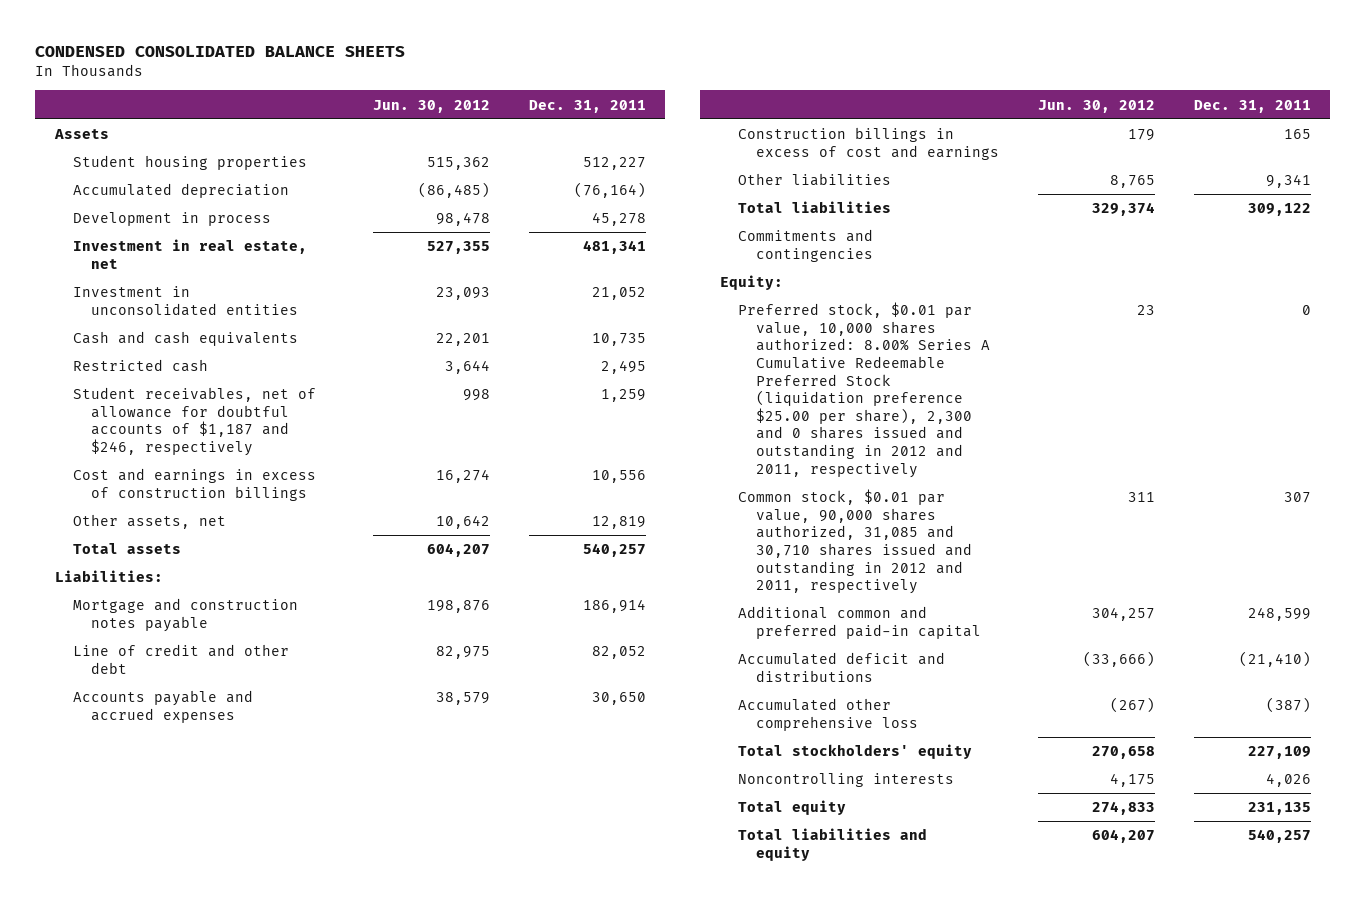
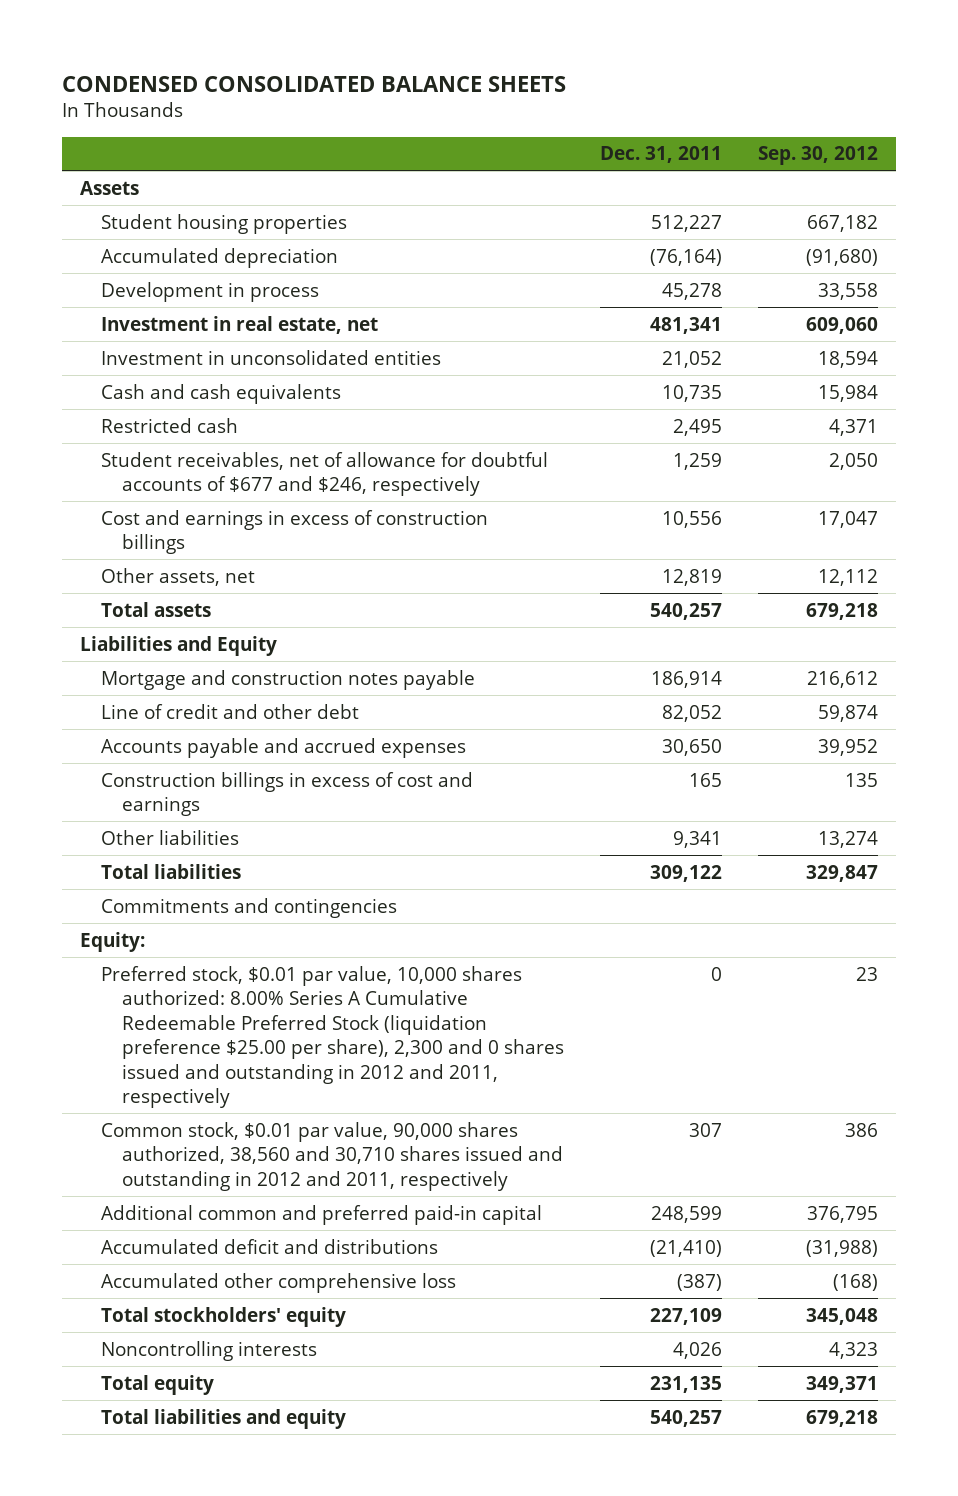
- | Jun. 30, 2012 | Dec. 31, 2011
+ | Dec. 31, 2011 | Sep. 30, 2012
- Student receivables, net of allowance for doubtful accounts of $1,187 and $246, respectively | 998 | 1,259
+ Student receivables, net of allowance for doubtful accounts of $677 and $246, respectively | 1,259 | 2,050
- Liabilities:
+ Liabilities and Equity
- Common stock, $0.01 par value, 90,000 shares authorized, 31,085 and 30,710 shares issued and outstanding in 2012 and 2011, respectively | 311 | 307
+ Common stock, $0.01 par value, 90,000 shares authorized, 38,560 and 30,710 shares issued and outstanding in 2012 and 2011, respectively | 307 | 386

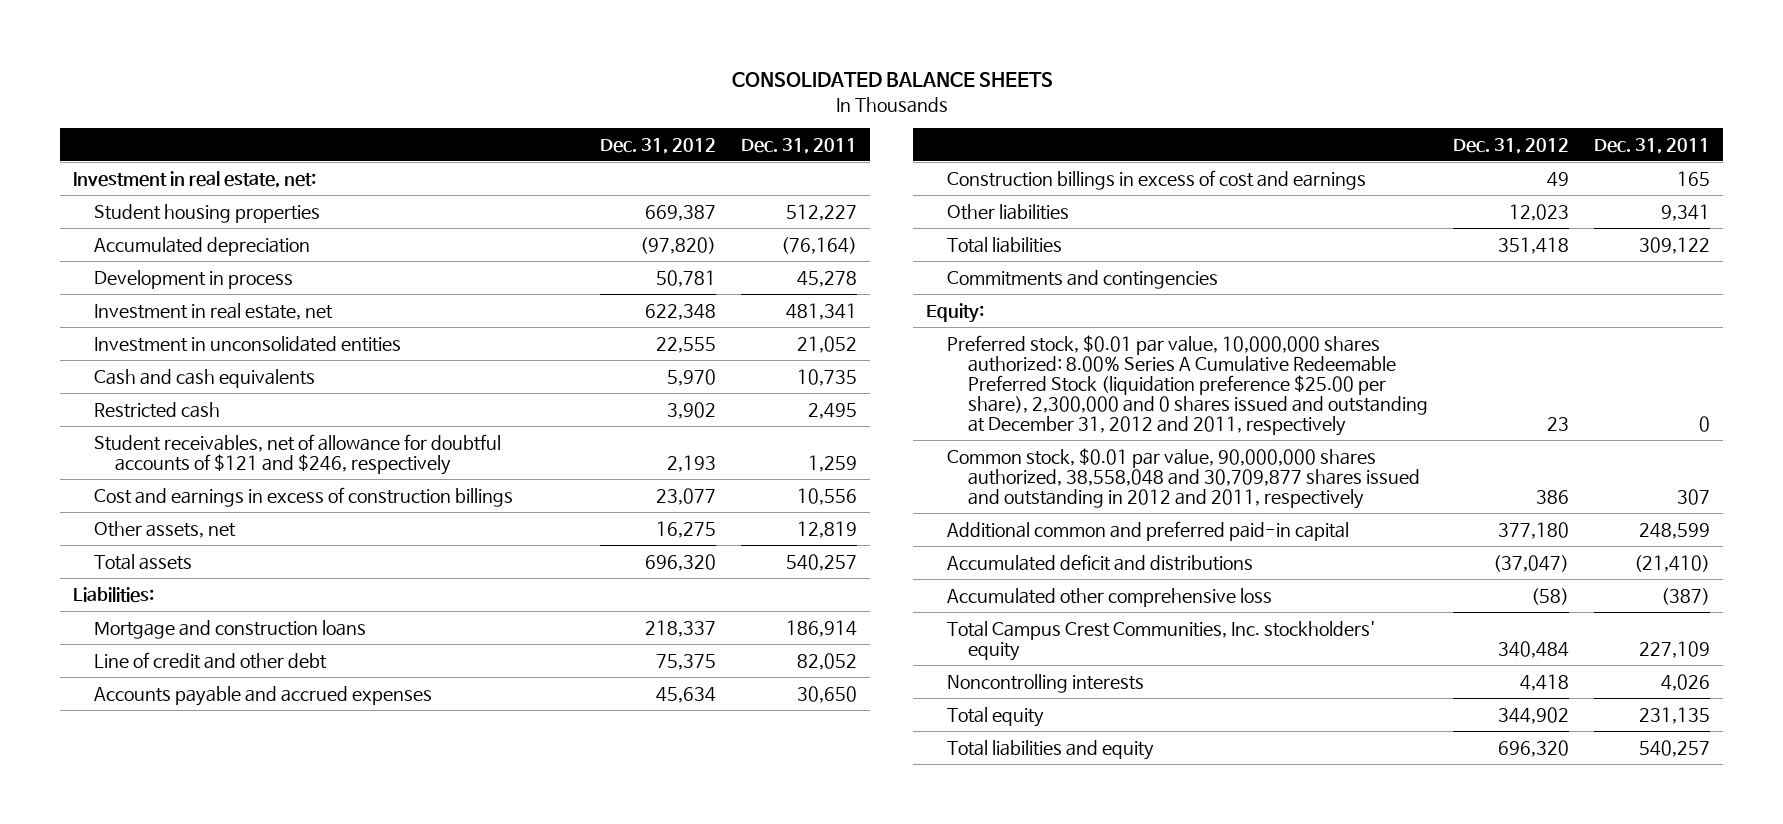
- CONDENSED CONSOLIDATED BALANCE SHEETS
+ CONSOLIDATED BALANCE SHEETS
- | Dec. 31, 2011 | Sep. 30, 2012
+ | Dec. 31, 2012 | Dec. 31, 2011
- Assets
+ Investment in real estate, net:
- Student receivables, net of allowance for doubtful accounts of $677 and $246, respectively | 1,259 | 2,050
+ Student receivables, net of allowance for doubtful accounts of $121 and $246, respectively | 2,193 | 1,259
- Liabilities and Equity
- Mortgage and construction notes payable | 186,914 | 216,612
+ Liabilities:
+ Mortgage and construction loans | 218,337 | 186,914
- Preferred stock, $0.01 par value, 10,000 shares authorized: 8.00% Series A Cumulative Redeemable Preferred Stock (liquidation preference $25.00 per share), 2,300 and 0 shares issued and outstanding in 2012 and 2011, respectively | 0 | 23
- Common stock, $0.01 par value, 90,000 shares authorized, 38,560 and 30,710 shares issued and outstanding in 2012 and 2011, respectively | 307 | 386
+ Preferred stock, $0.01 par value, 10,000,000 shares authorized: 8.00% Series A Cumulative Redeemable Preferred Stock (liquidation preference $25.00 per share), 2,300,000 and 0 shares issued and outstanding at December 31, 2012 and 2011, respectively | 23 | 0
+ Common stock, $0.01 par value, 90,000,000 shares authorized, 38,558,048 and 30,709,877 shares issued and outstanding in 2012 and 2011, respectively | 386 | 307
- Total stockholders' equity | 227,109 | 345,048
+ Total Campus Crest Communities, Inc. stockholders' equity | 340,484 | 227,109

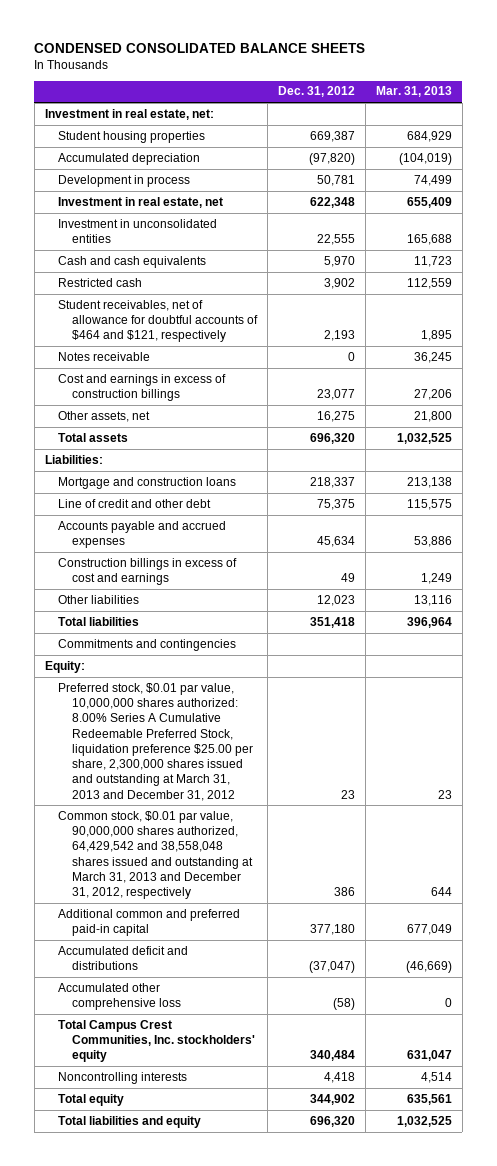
- CONSOLIDATED BALANCE SHEETS
+ CONDENSED CONSOLIDATED BALANCE SHEETS
- | Dec. 31, 2012 | Dec. 31, 2011
+ | Dec. 31, 2012 | Mar. 31, 2013
- Student receivables, net of allowance for doubtful accounts of $121 and $246, respectively | 2,193 | 1,259
+ Student receivables, net of allowance for doubtful accounts of $464 and $121, respectively | 2,193 | 1,895
+ Notes receivable | 0 | 36,245
- Preferred stock, $0.01 par value, 10,000,000 shares authorized: 8.00% Series A Cumulative Redeemable Preferred Stock (liquidation preference $25.00 per share), 2,300,000 and 0 shares issued and outstanding at December 31, 2012 and 2011, respectively | 23 | 0
- Common stock, $0.01 par value, 90,000,000 shares authorized, 38,558,048 and 30,709,877 shares issued and outstanding in 2012 and 2011, respectively | 386 | 307
+ Preferred stock, $0.01 par value, 10,000,000 shares authorized: 8.00% Series A Cumulative Redeemable Preferred Stock, liquidation preference $25.00 per share, 2,300,000 shares issued and outstanding at March 31, 2013 and December 31, 2012 | 23 | 23
+ Common stock, $0.01 par value, 90,000,000 shares authorized, 64,429,542 and 38,558,048 shares issued and outstanding at March 31, 2013 and December 31, 2012, respectively | 386 | 644

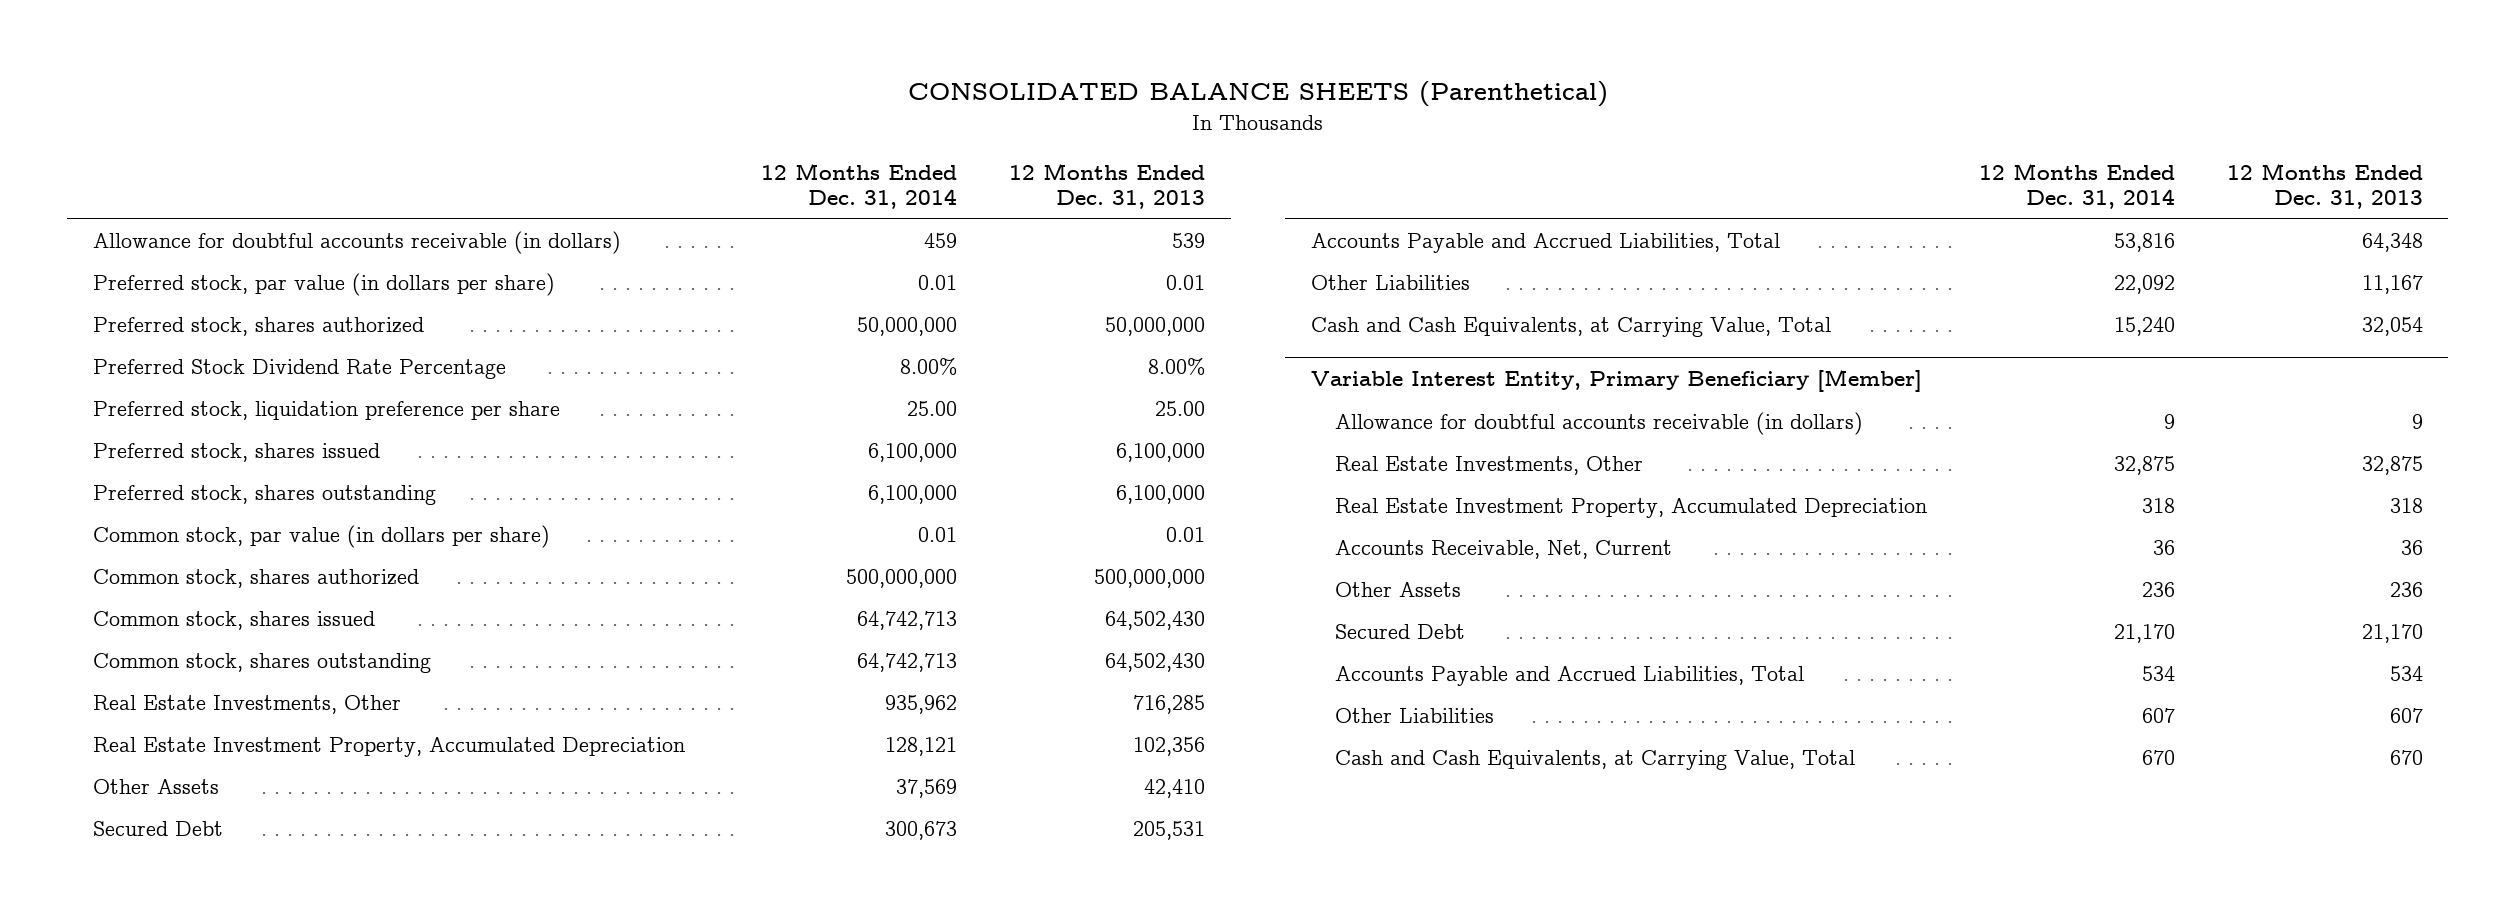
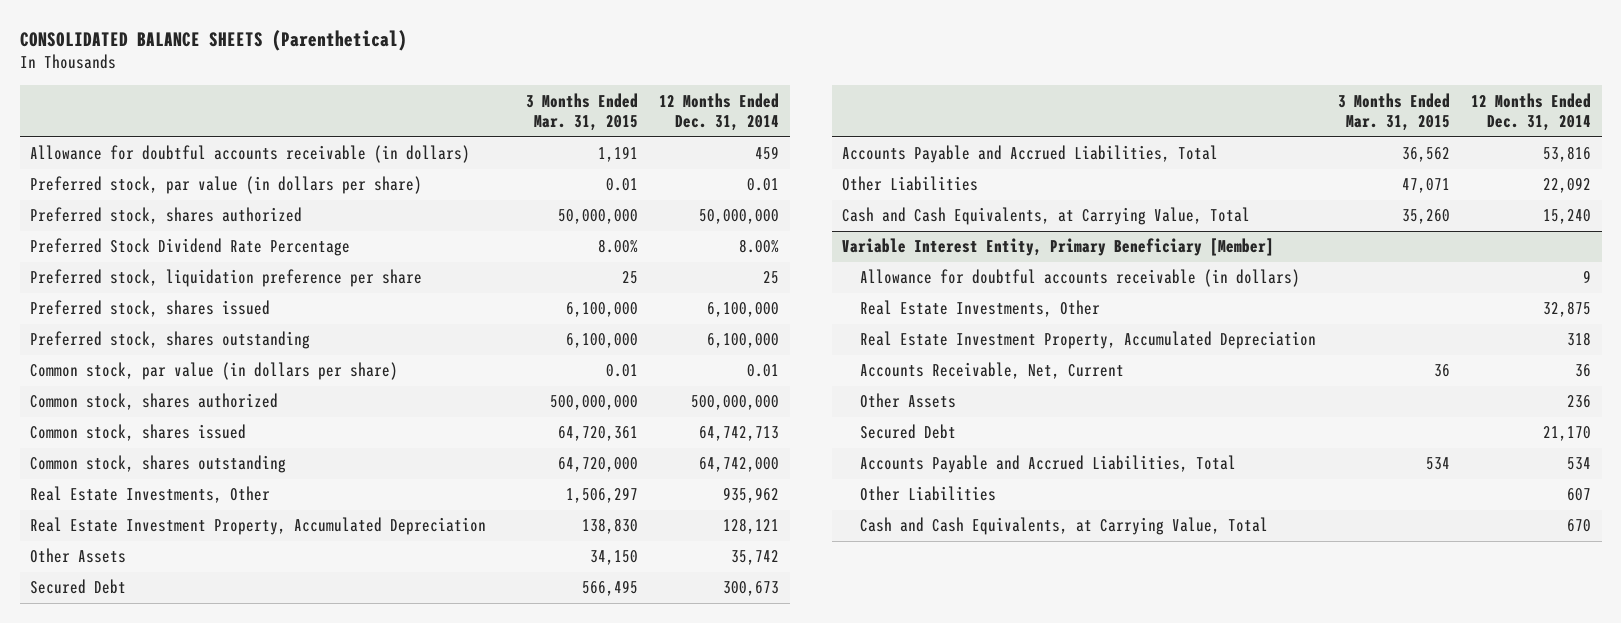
- | 12 Months Ended Dec. 31, 2014 | 12 Months Ended Dec. 31, 2013
+ | 3 Months Ended Mar. 31, 2015 | 12 Months Ended Dec. 31, 2014
- Preferred stock, liquidation preference per share | 25.00 | 25.00
+ Preferred stock, liquidation preference per share | 25 | 25
- Common stock, shares outstanding | 64,742,713 | 64,502,430
+ Common stock, shares outstanding | 64,720,000 | 64,742,000
- Other Assets | 37,569 | 42,410
+ Other Assets | 34,150 | 35,742

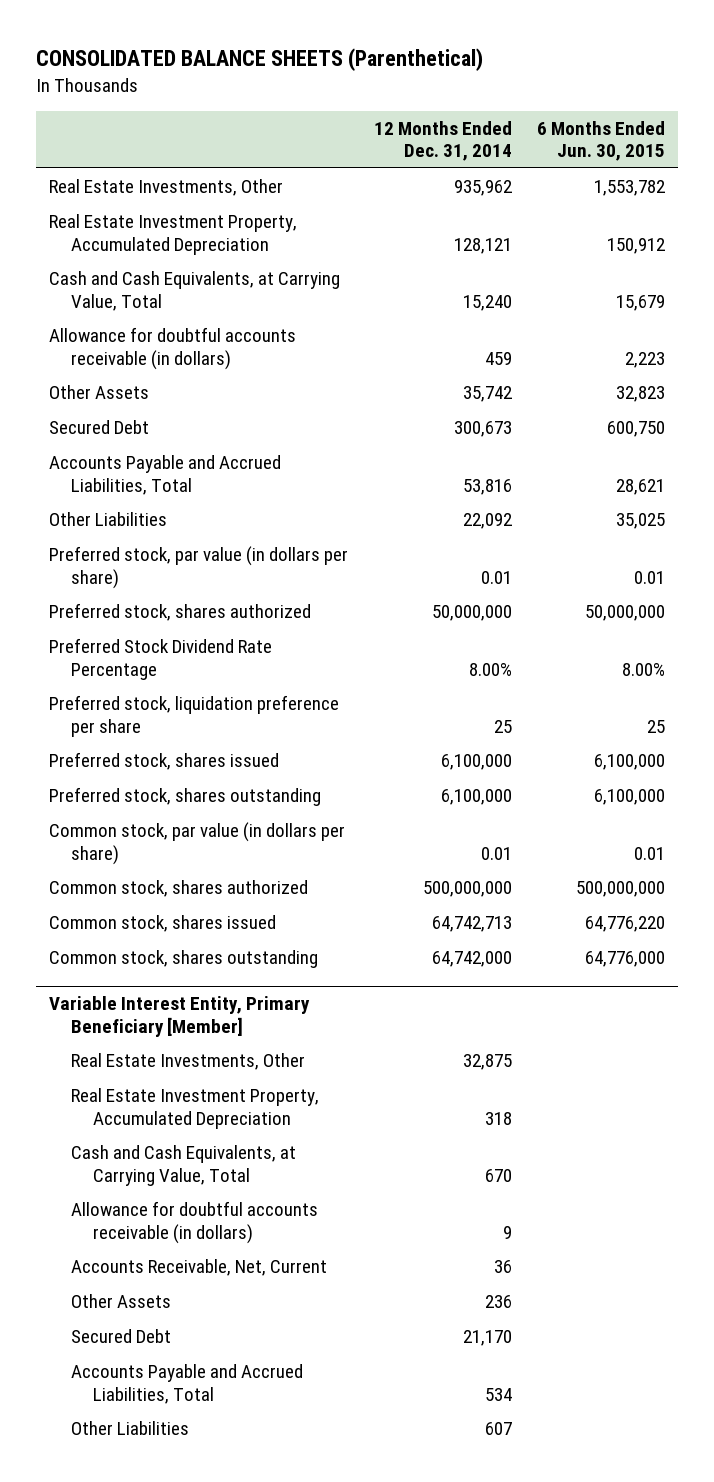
- | 3 Months Ended Mar. 31, 2015 | 12 Months Ended Dec. 31, 2014
+ | 12 Months Ended Dec. 31, 2014 | 6 Months Ended Jun. 30, 2015
moved up: Real Estate Investments, Other | 935,962 | 1,553,782
moved up: Real Estate Investment Property, Accumulated Depreciation | 128,121 | 150,912
moved up: Cash and Cash Equivalents, at Carrying Value, Total | 15,240 | 15,679
moved up: Other Assets | 35,742 | 32,823
moved up: Secured Debt | 300,673 | 600,750
moved up: Accounts Payable and Accrued Liabilities, Total | 53,816 | 28,621
moved up: Other Liabilities | 22,092 | 35,025
@ Variable Interest Entity, Primary Beneficiary [Member]
moved up: Cash and Cash Equivalents, at Carrying Value, Total | 670 |
moved down: Allowance for doubtful accounts receivable (in dollars) | 9 |

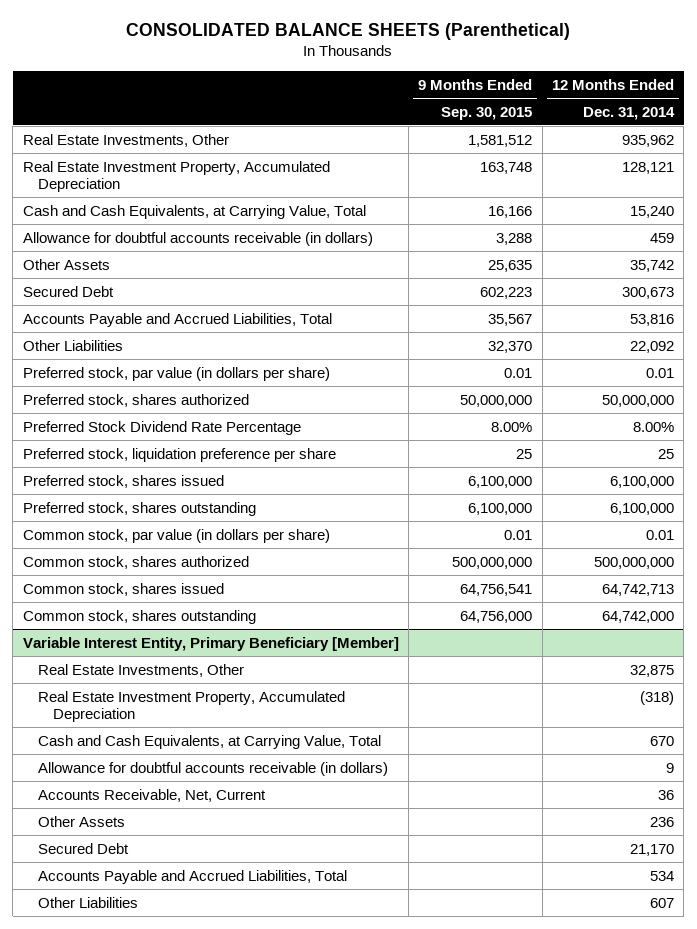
- | 12 Months Ended Dec. 31, 2014 | 6 Months Ended Jun. 30, 2015
+ | 9 Months Ended Sep. 30, 2015 | 12 Months Ended Dec. 31, 2014
@ Variable Interest Entity, Primary Beneficiary [Member]
- Real Estate Investment Property, Accumulated Depreciation | 318 |
+ Real Estate Investment Property, Accumulated Depreciation | | (318)

